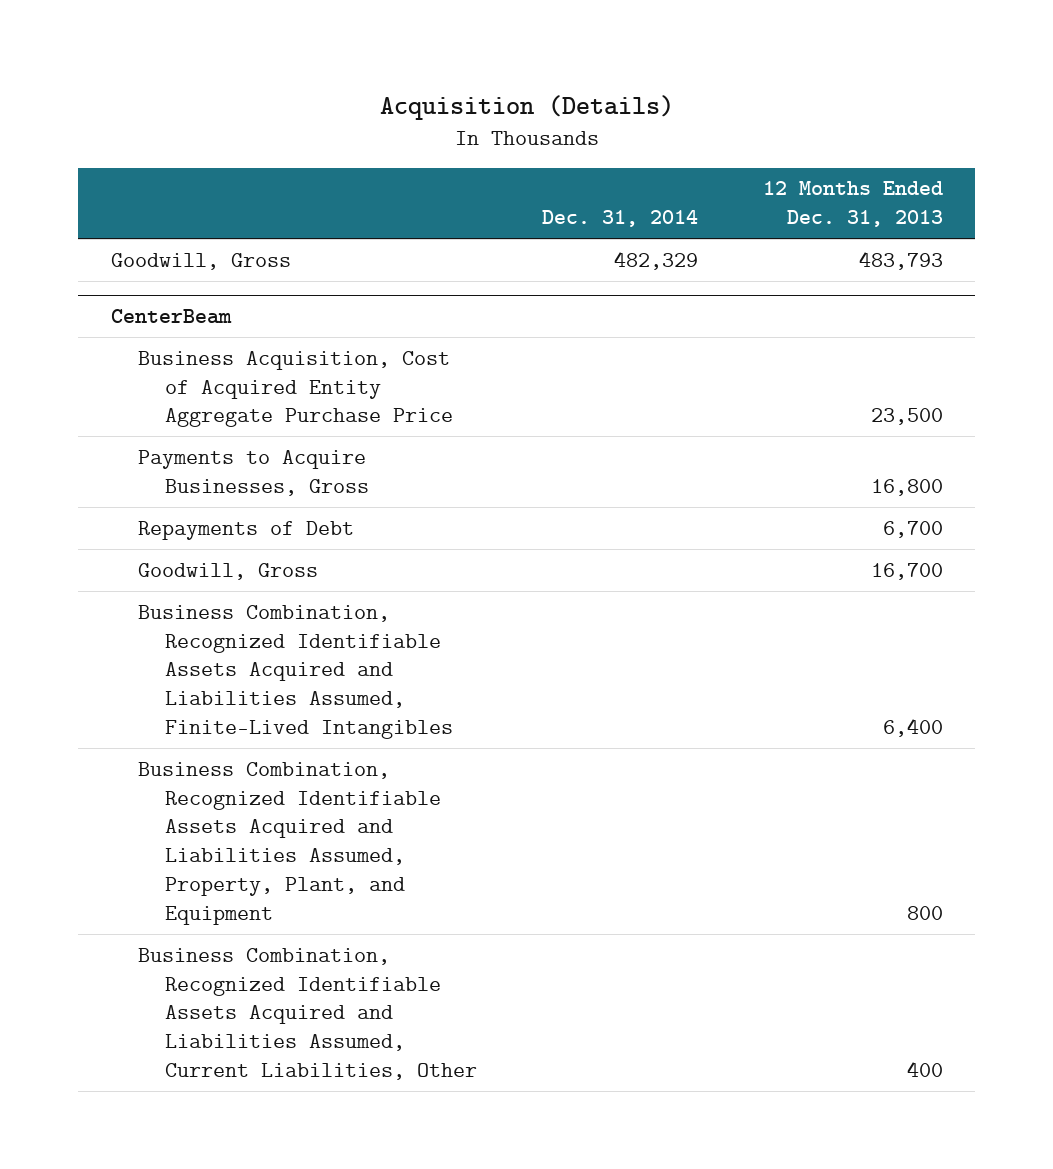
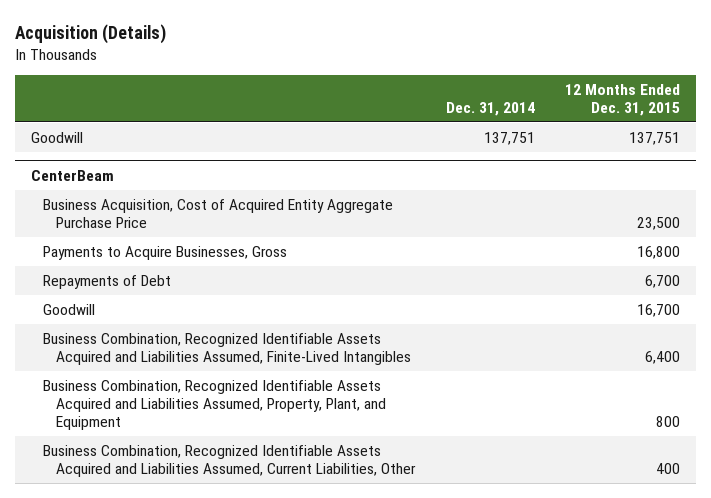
- | Dec. 31, 2014 | 12 Months Ended Dec. 31, 2013
+ | Dec. 31, 2014 | 12 Months Ended Dec. 31, 2015
- Goodwill, Gross | 482,329 | 483,793
+ Goodwill | 137,751 | 137,751
@ CenterBeam
- Goodwill, Gross | | 16,700
+ Goodwill | | 16,700

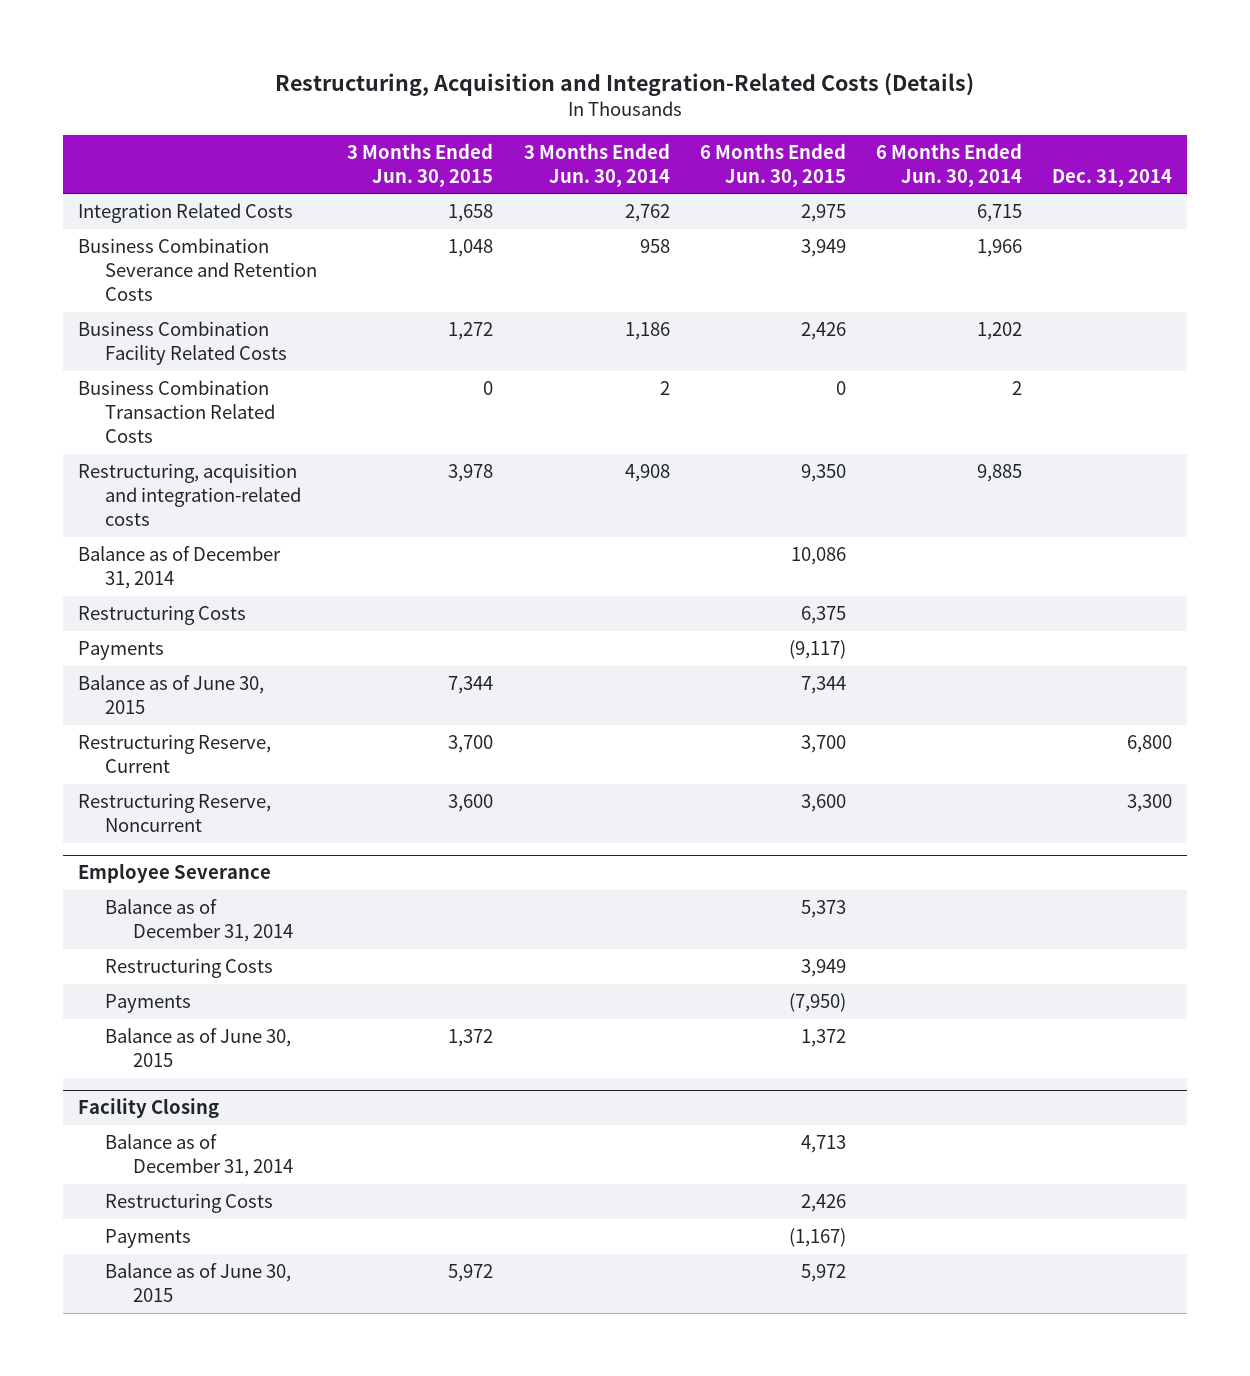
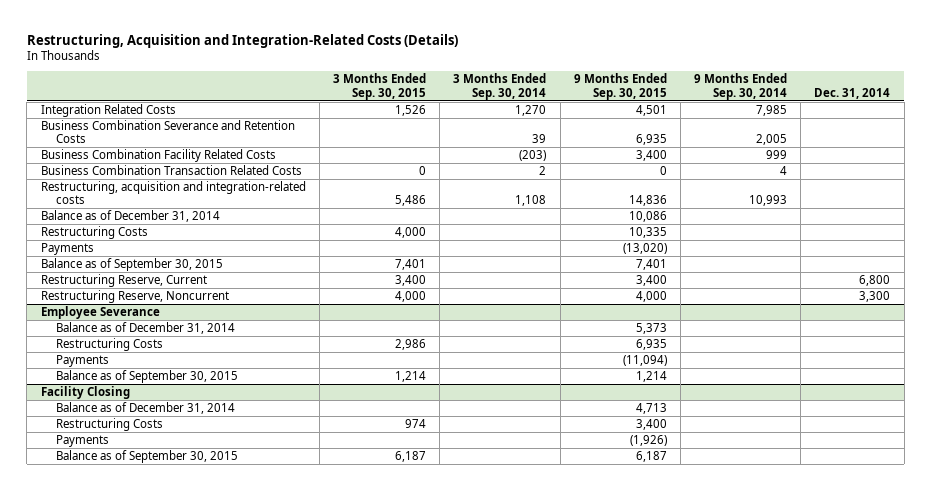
- | 3 Months Ended Jun. 30, 2015 | 3 Months Ended Jun. 30, 2014 | 6 Months Ended Jun. 30, 2015 | 6 Months Ended Jun. 30, 2014 | Dec. 31, 2014
+ | 3 Months Ended Sep. 30, 2015 | 3 Months Ended Sep. 30, 2014 | 9 Months Ended Sep. 30, 2015 | 9 Months Ended Sep. 30, 2014 | Dec. 31, 2014
- Balance as of June 30, 2015 | 7,344 | | 7,344 | |
+ Balance as of September 30, 2015 | 7,401 | | 7,401 | |
@ Employee Severance
- Balance as of June 30, 2015 | 1,372 | | 1,372 | |
+ Balance as of September 30, 2015 | 1,214 | | 1,214 | |
@ Facility Closing
- Balance as of June 30, 2015 | 5,972 | | 5,972 | |
+ Balance as of September 30, 2015 | 6,187 | | 6,187 | |

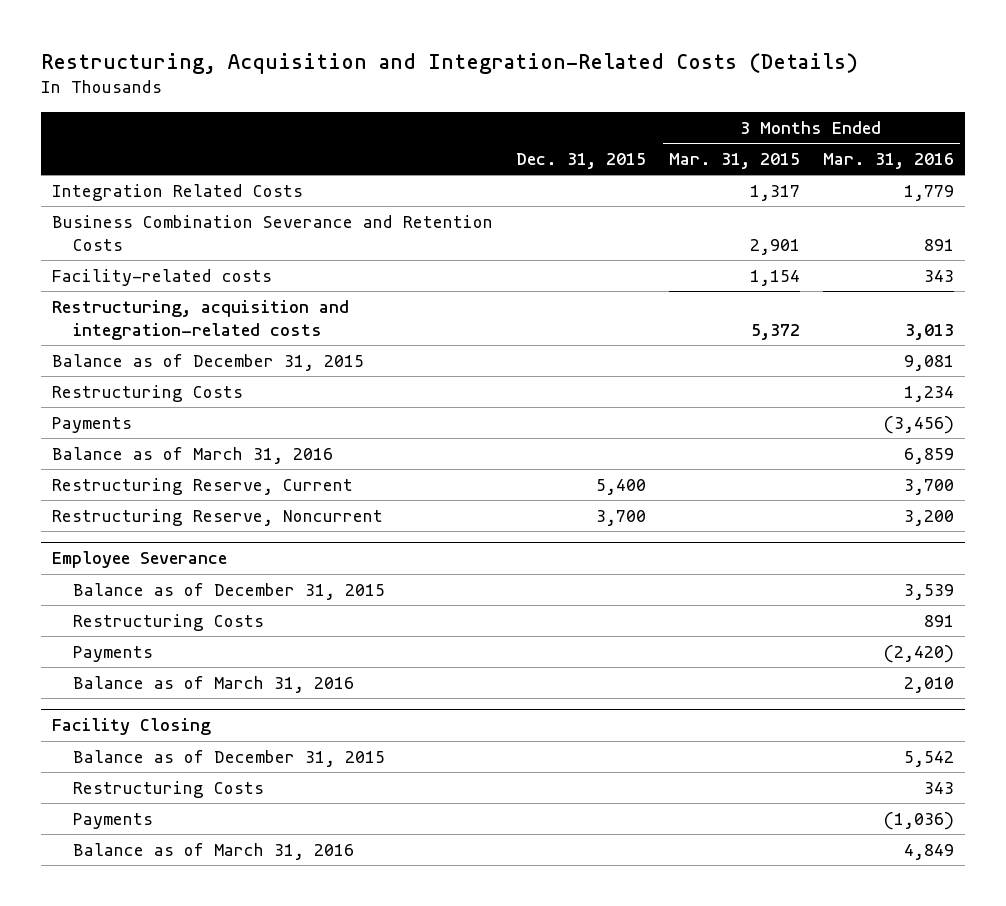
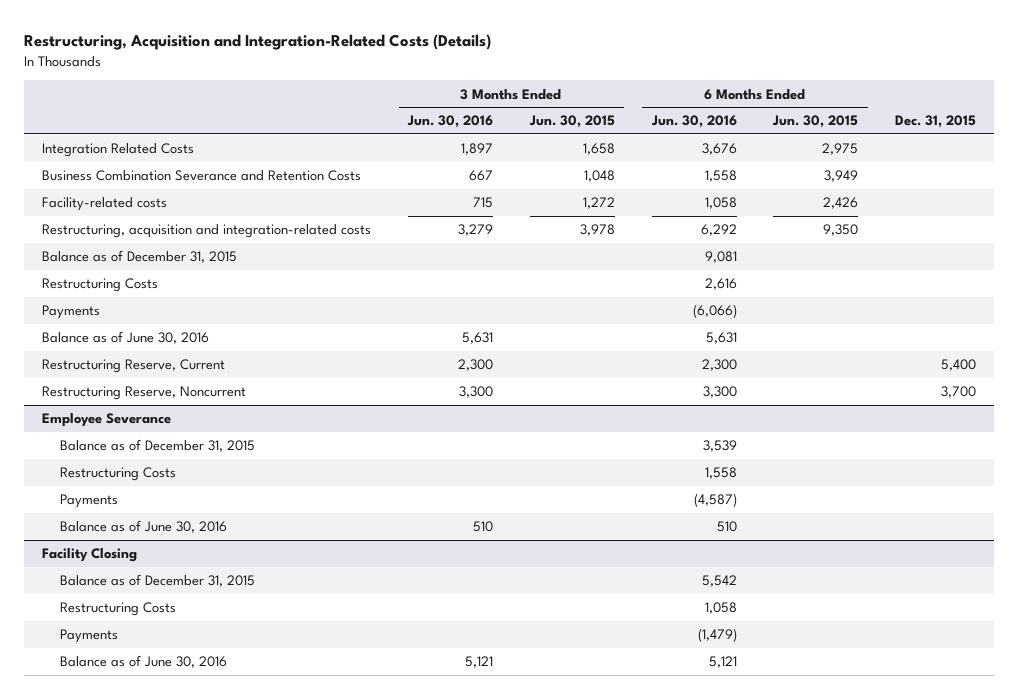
- | Dec. 31, 2015 | 3 Months Ended Mar. 31, 2015 | 3 Months Ended Mar. 31, 2016
+ | 3 Months Ended Jun. 30, 2016 | 3 Months Ended Jun. 30, 2015 | 6 Months Ended Jun. 30, 2016 | 6 Months Ended Jun. 30, 2015 | Dec. 31, 2015
- Balance as of March 31, 2016 | | | 6,859
+ Balance as of June 30, 2016 | 5,631 | | 5,631 | |
@ Employee Severance
- Balance as of March 31, 2016 | | | 2,010
+ Balance as of June 30, 2016 | 510 | | 510 | |
@ Facility Closing
- Balance as of March 31, 2016 | | | 4,849
+ Balance as of June 30, 2016 | 5,121 | | 5,121 | |

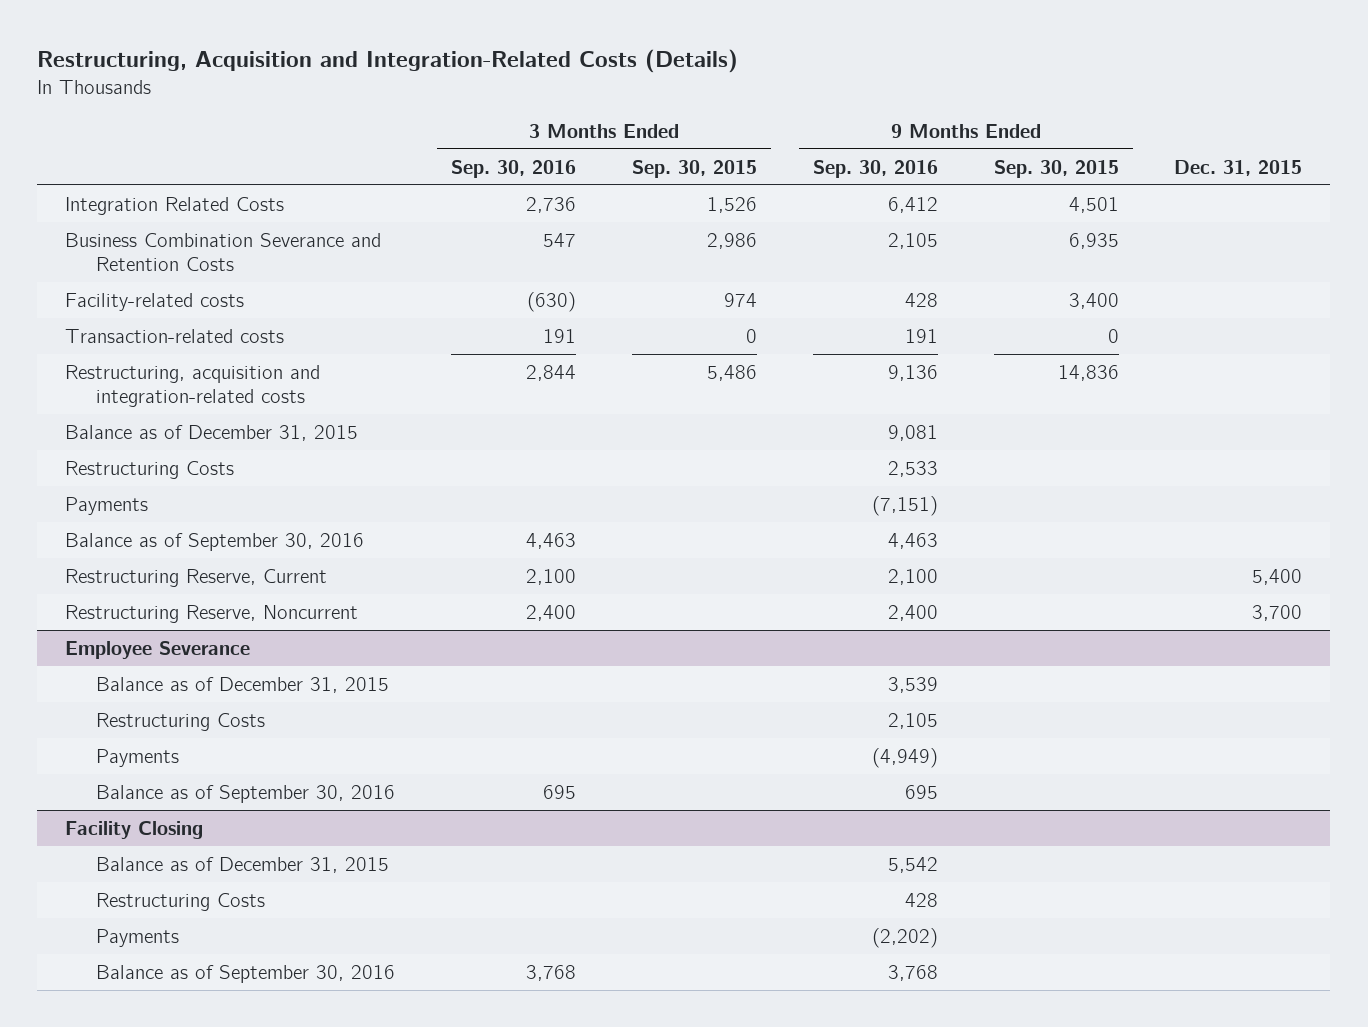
- | 3 Months Ended Jun. 30, 2016 | 3 Months Ended Jun. 30, 2015 | 6 Months Ended Jun. 30, 2016 | 6 Months Ended Jun. 30, 2015 | Dec. 31, 2015
+ | 3 Months Ended Sep. 30, 2016 | 3 Months Ended Sep. 30, 2015 | 9 Months Ended Sep. 30, 2016 | 9 Months Ended Sep. 30, 2015 | Dec. 31, 2015
+ Transaction-related costs | 191 | 0 | 191 | 0 |
- Balance as of June 30, 2016 | 5,631 | | 5,631 | |
+ Balance as of September 30, 2016 | 4,463 | | 4,463 | |
@ Employee Severance
- Balance as of June 30, 2016 | 510 | | 510 | |
+ Balance as of September 30, 2016 | 695 | | 695 | |
@ Facility Closing
- Balance as of June 30, 2016 | 5,121 | | 5,121 | |
+ Balance as of September 30, 2016 | 3,768 | | 3,768 | |

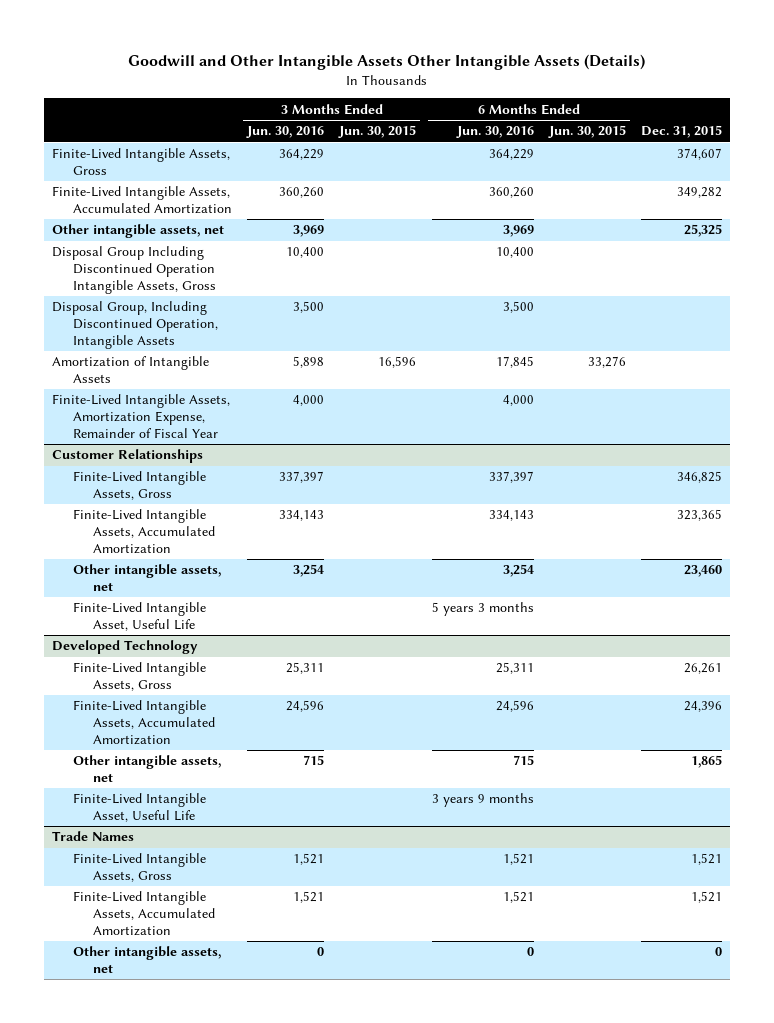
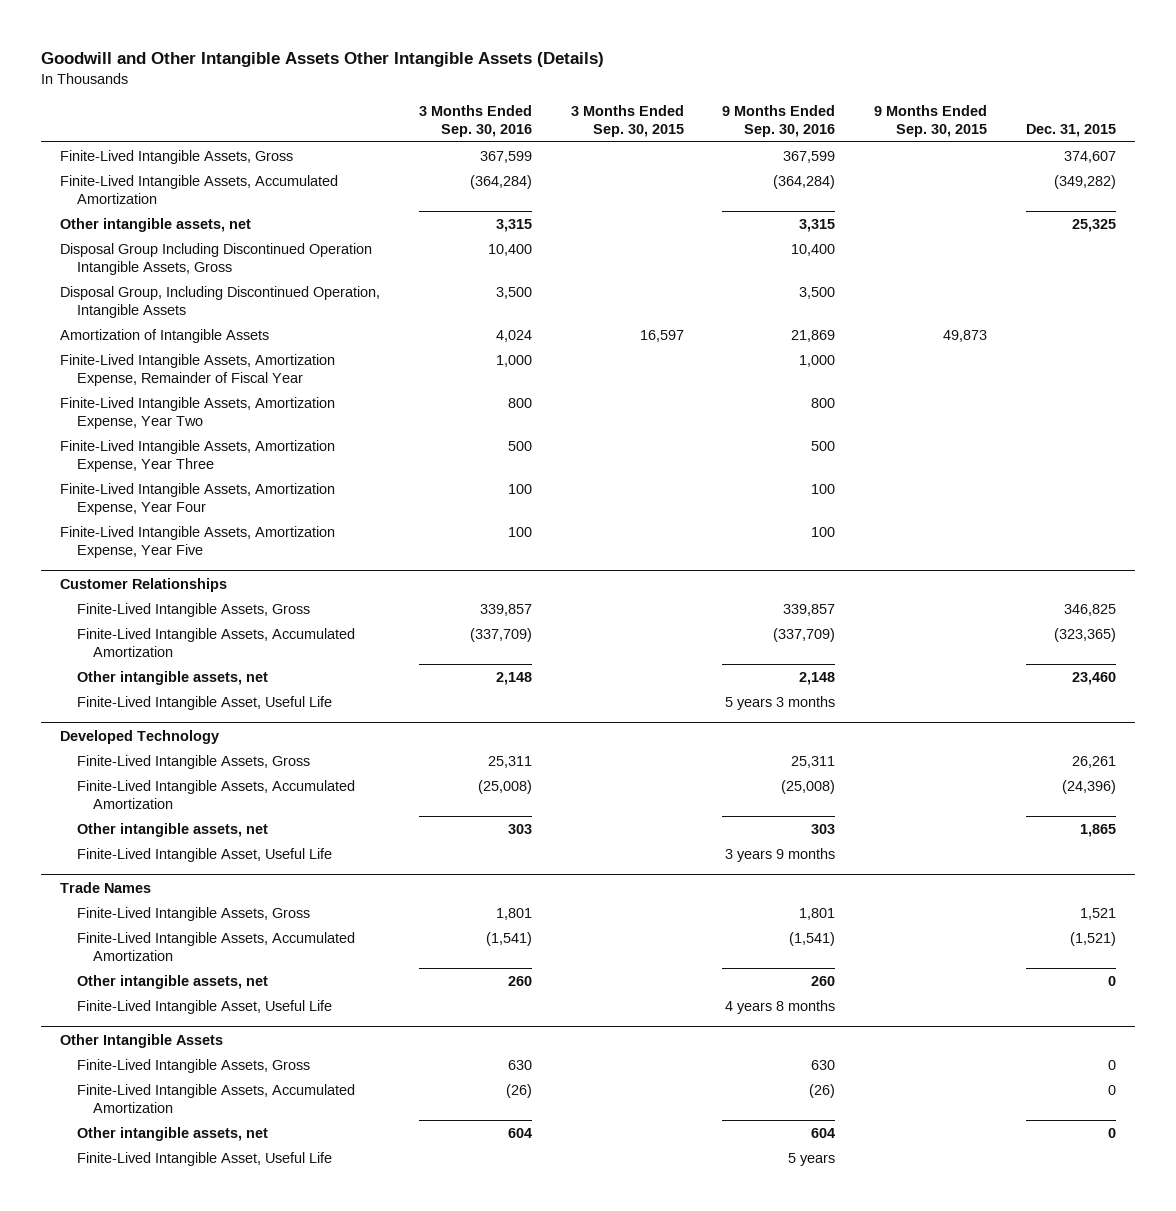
- | 3 Months Ended Jun. 30, 2016 | 3 Months Ended Jun. 30, 2015 | 6 Months Ended Jun. 30, 2016 | 6 Months Ended Jun. 30, 2015 | Dec. 31, 2015
+ | 3 Months Ended Sep. 30, 2016 | 3 Months Ended Sep. 30, 2015 | 9 Months Ended Sep. 30, 2016 | 9 Months Ended Sep. 30, 2015 | Dec. 31, 2015
- Finite-Lived Intangible Assets, Accumulated Amortization | 360,260 | | 360,260 | | 349,282
+ Finite-Lived Intangible Assets, Accumulated Amortization | (364,284) | | (364,284) | | (349,282)
+ Finite-Lived Intangible Assets, Amortization Expense, Year Two | 800 | | 800 | |
+ Finite-Lived Intangible Assets, Amortization Expense, Year Three | 500 | | 500 | |
+ Finite-Lived Intangible Assets, Amortization Expense, Year Four | 100 | | 100 | |
+ Finite-Lived Intangible Assets, Amortization Expense, Year Five | 100 | | 100 | |
@ Customer Relationships
- Finite-Lived Intangible Assets, Accumulated Amortization | 334,143 | | 334,143 | | 323,365
+ Finite-Lived Intangible Assets, Accumulated Amortization | (337,709) | | (337,709) | | (323,365)
@ Developed Technology
- Finite-Lived Intangible Assets, Accumulated Amortization | 24,596 | | 24,596 | | 24,396
+ Finite-Lived Intangible Assets, Accumulated Amortization | (25,008) | | (25,008) | | (24,396)
@ Trade Names
- Finite-Lived Intangible Assets, Accumulated Amortization | 1,521 | | 1,521 | | 1,521
+ Finite-Lived Intangible Assets, Accumulated Amortization | (1,541) | | (1,541) | | (1,521)
+ Finite-Lived Intangible Asset, Useful Life | | | 4 years 8 months | |
+ Other Intangible Assets
+ Finite-Lived Intangible Assets, Gross | 630 | | 630 | | 0
+ Finite-Lived Intangible Assets, Accumulated Amortization | (26) | | (26) | | 0
+ Other intangible assets, net | 604 | | 604 | | 0
+ Finite-Lived Intangible Asset, Useful Life | | | 5 years | |

